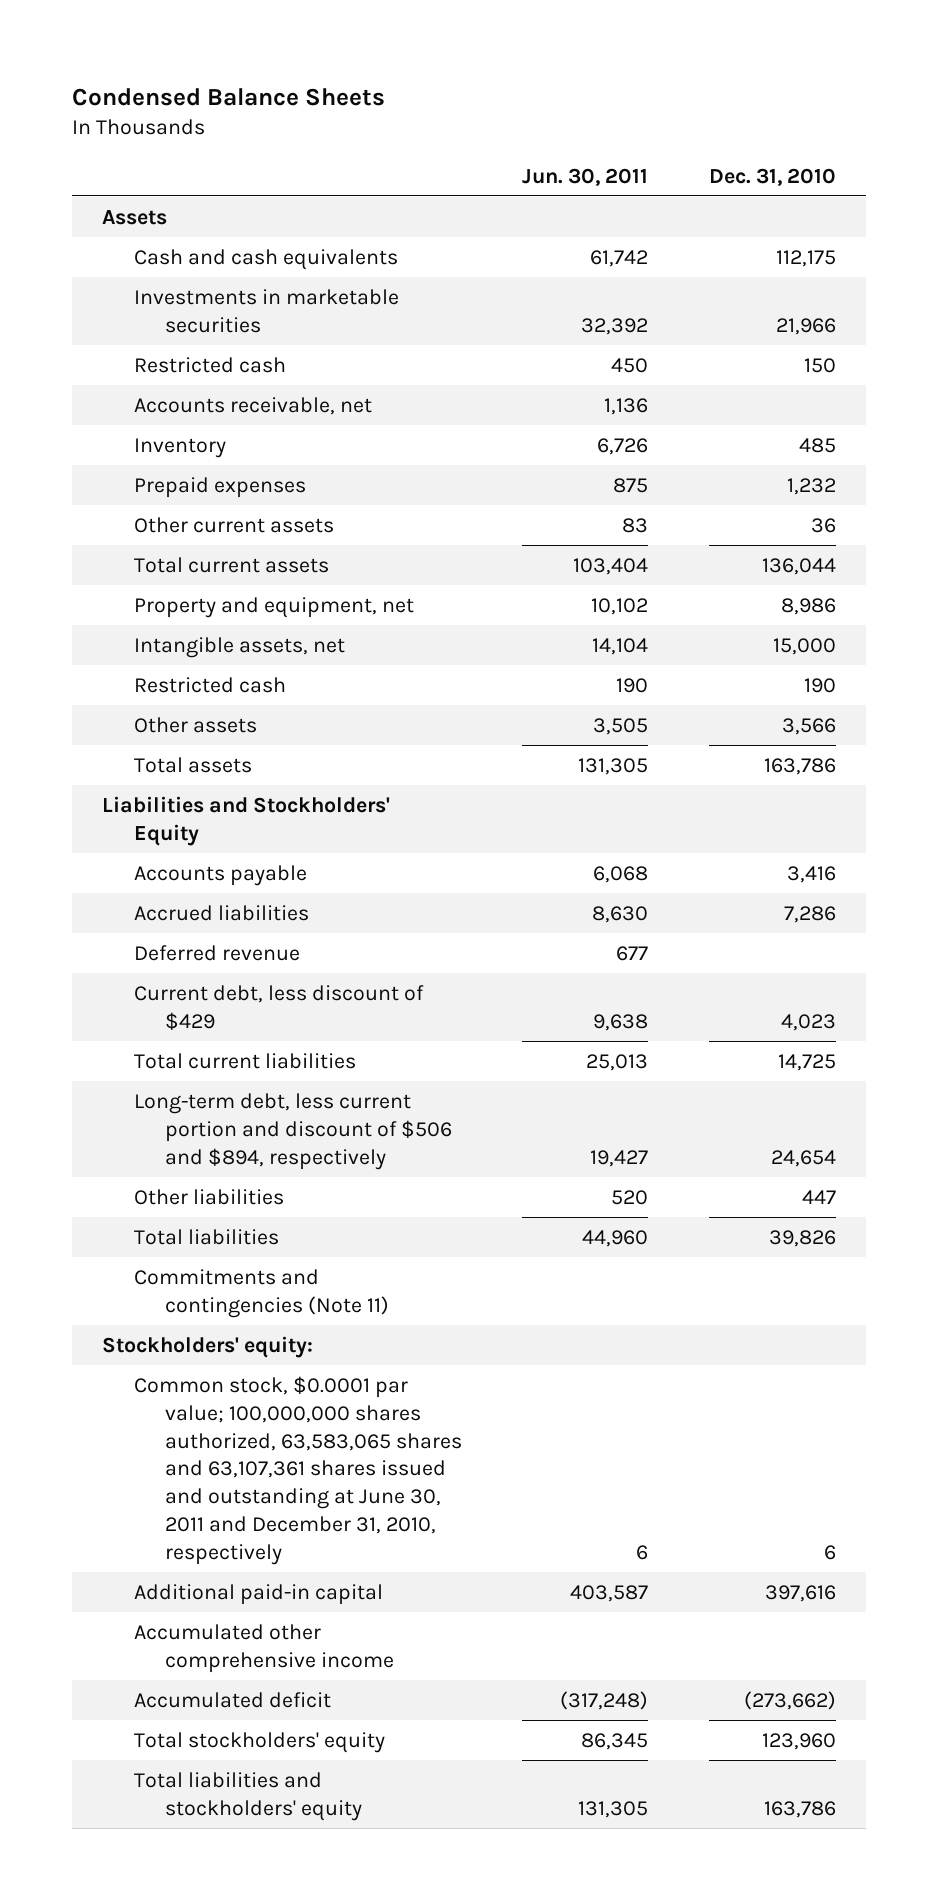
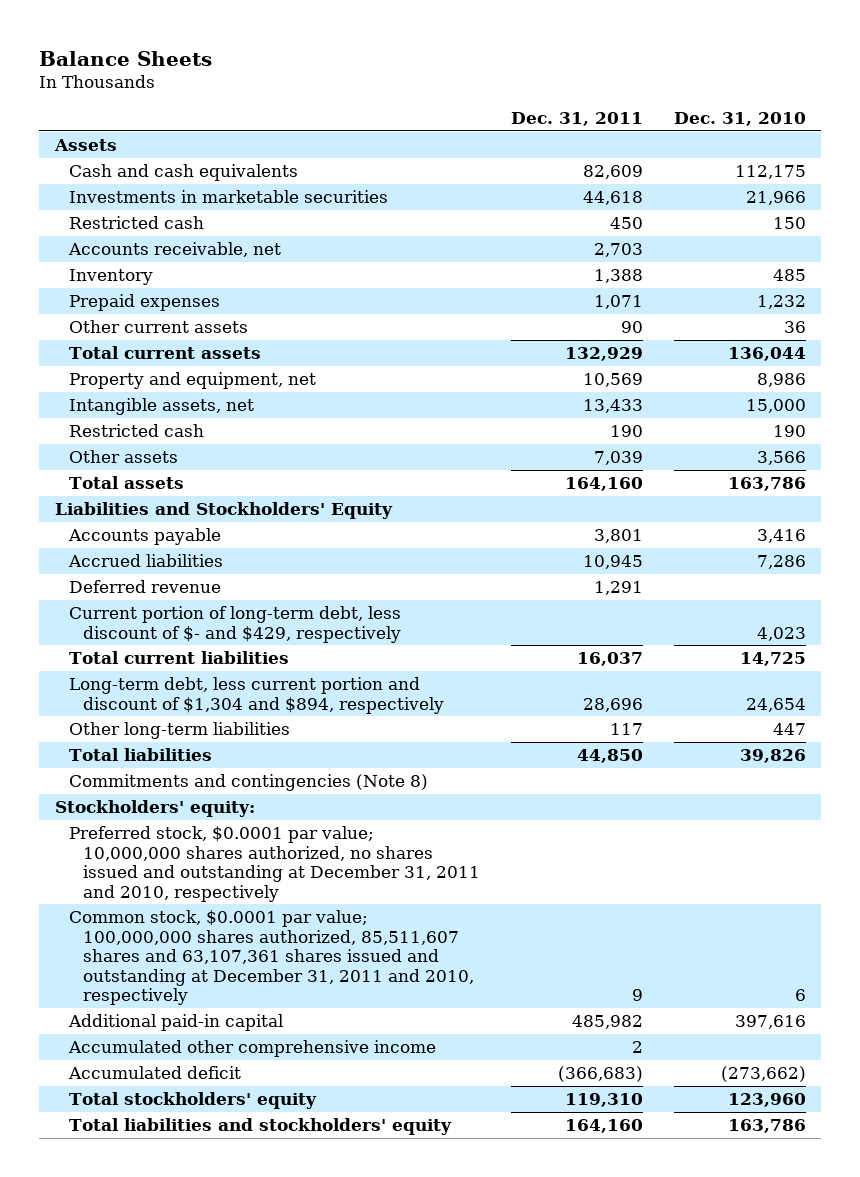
- Condensed Balance Sheets
+ Balance Sheets
- | Jun. 30, 2011 | Dec. 31, 2010
+ | Dec. 31, 2011 | Dec. 31, 2010
- Current debt, less discount of $429 | 9,638 | 4,023
+ Current portion of long-term debt, less discount of $- and $429, respectively | | 4,023
- Long-term debt, less current portion and discount of $506 and $894, respectively | 19,427 | 24,654
- Other liabilities | 520 | 447
+ Long-term debt, less current portion and discount of $1,304 and $894, respectively | 28,696 | 24,654
+ Other long-term liabilities | 117 | 447
- Commitments and contingencies (Note 11)
+ Commitments and contingencies (Note 8)
- Common stock, $0.0001 par value; 100,000,000 shares authorized, 63,583,065 shares and 63,107,361 shares issued and outstanding at June 30, 2011 and December 31, 2010, respectively | 6 | 6
+ Preferred stock, $0.0001 par value; 10,000,000 shares authorized, no shares issued and outstanding at December 31, 2011 and 2010, respectively
+ Common stock, $0.0001 par value; 100,000,000 shares authorized, 85,511,607 shares and 63,107,361 shares issued and outstanding at December 31, 2011 and 2010, respectively | 9 | 6

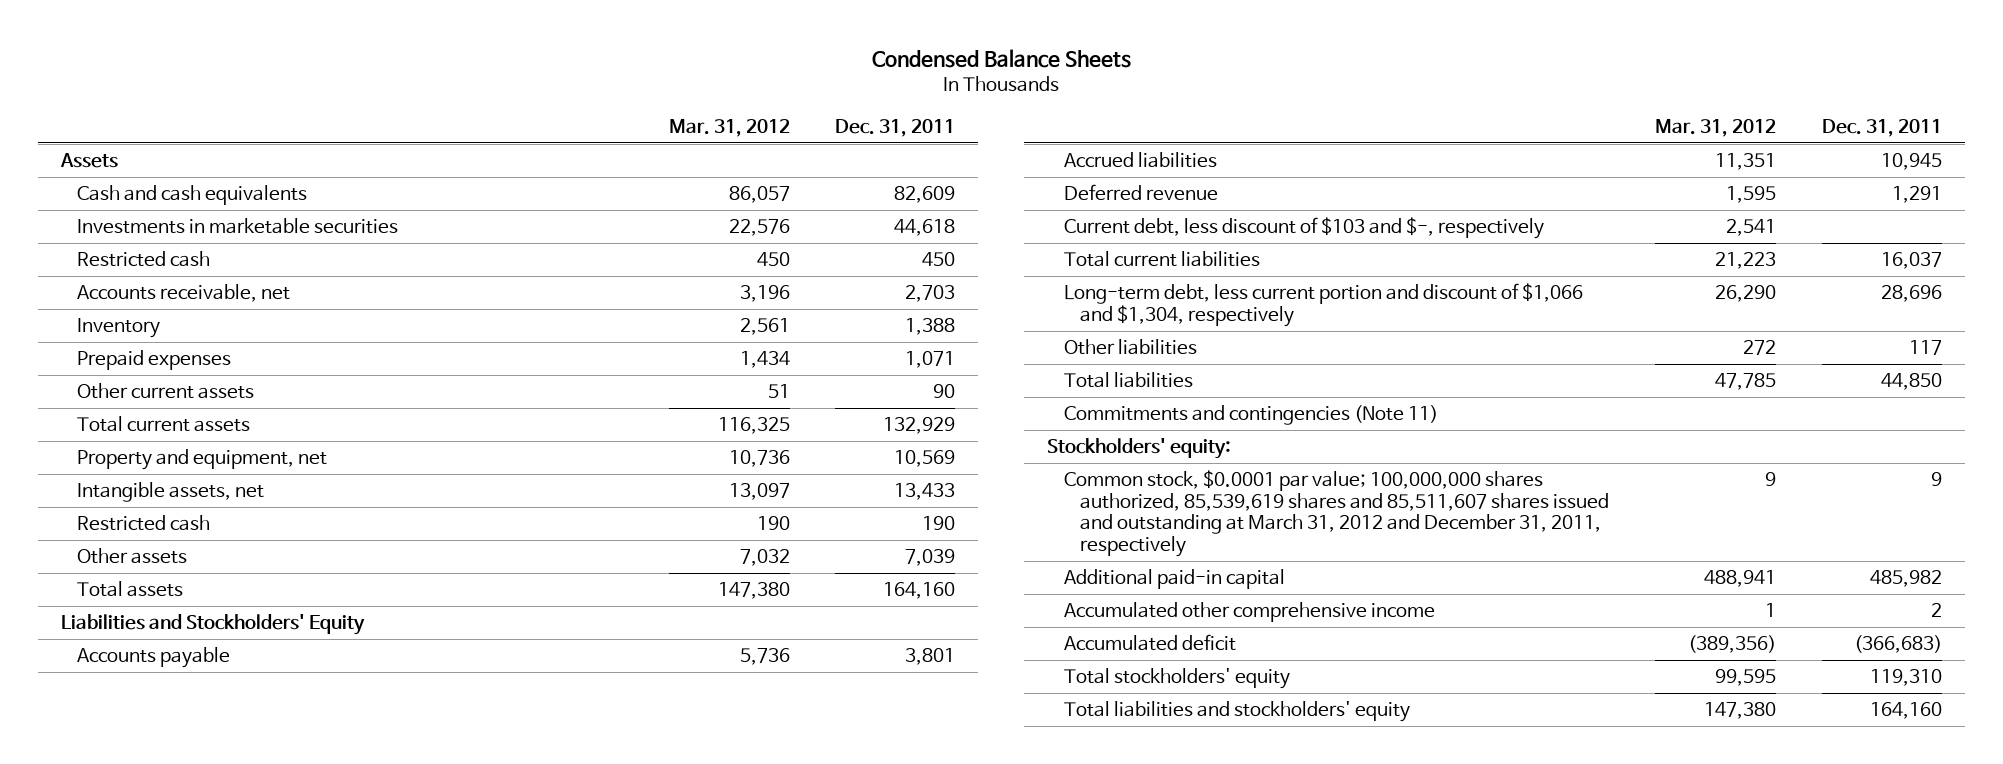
- Balance Sheets
+ Condensed Balance Sheets
- | Dec. 31, 2011 | Dec. 31, 2010
+ | Mar. 31, 2012 | Dec. 31, 2011
- Current portion of long-term debt, less discount of $- and $429, respectively | | 4,023
+ Current debt, less discount of $103 and $-, respectively | 2,541 |
- Long-term debt, less current portion and discount of $1,304 and $894, respectively | 28,696 | 24,654
- Other long-term liabilities | 117 | 447
+ Long-term debt, less current portion and discount of $1,066 and $1,304, respectively | 26,290 | 28,696
+ Other liabilities | 272 | 117
- Commitments and contingencies (Note 8)
+ Commitments and contingencies (Note 11)
- Preferred stock, $0.0001 par value; 10,000,000 shares authorized, no shares issued and outstanding at December 31, 2011 and 2010, respectively
- Common stock, $0.0001 par value; 100,000,000 shares authorized, 85,511,607 shares and 63,107,361 shares issued and outstanding at December 31, 2011 and 2010, respectively | 9 | 6
+ Common stock, $0.0001 par value; 100,000,000 shares authorized, 85,539,619 shares and 85,511,607 shares issued and outstanding at March 31, 2012 and December 31, 2011, respectively | 9 | 9

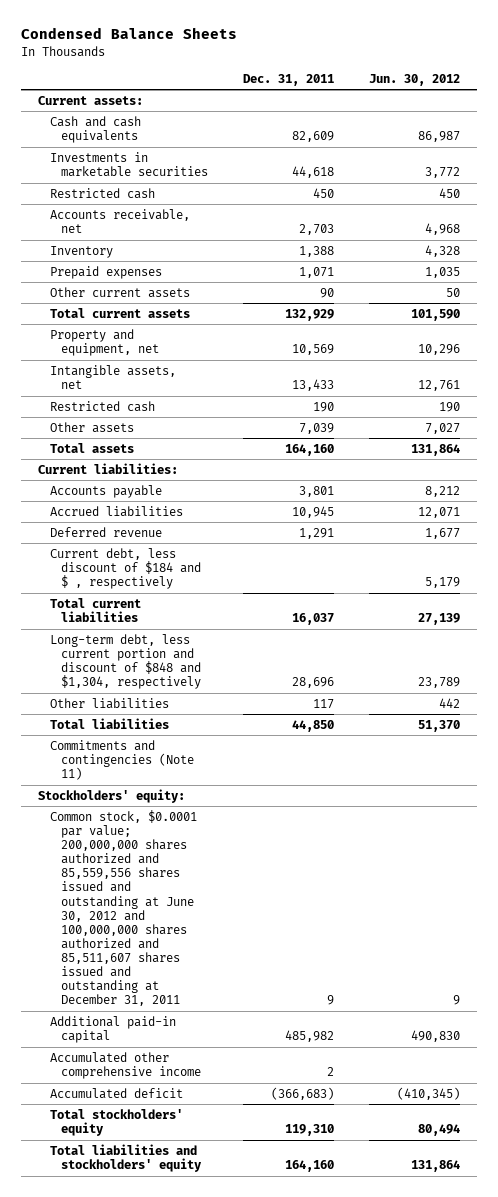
- | Mar. 31, 2012 | Dec. 31, 2011
+ | Dec. 31, 2011 | Jun. 30, 2012
- Assets
+ Current assets:
- Liabilities and Stockholders' Equity
+ Current liabilities:
- Current debt, less discount of $103 and $-, respectively | 2,541 |
+ Current debt, less discount of $184 and $ , respectively | | 5,179
- Long-term debt, less current portion and discount of $1,066 and $1,304, respectively | 26,290 | 28,696
+ Long-term debt, less current portion and discount of $848 and $1,304, respectively | 28,696 | 23,789
- Common stock, $0.0001 par value; 100,000,000 shares authorized, 85,539,619 shares and 85,511,607 shares issued and outstanding at March 31, 2012 and December 31, 2011, respectively | 9 | 9
+ Common stock, $0.0001 par value; 200,000,000 shares authorized and 85,559,556 shares issued and outstanding at June 30, 2012 and 100,000,000 shares authorized and 85,511,607 shares issued and outstanding at December 31, 2011 | 9 | 9

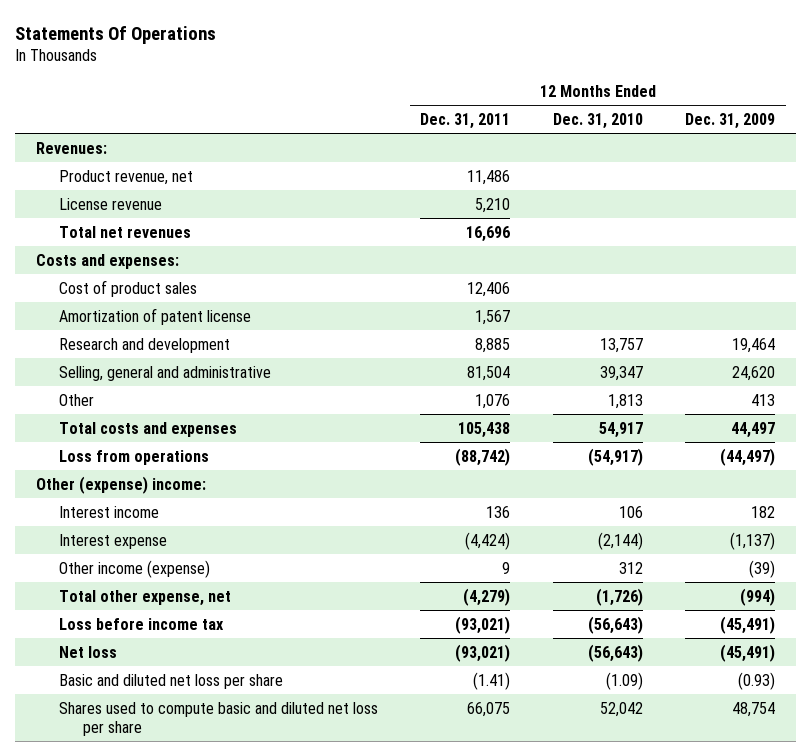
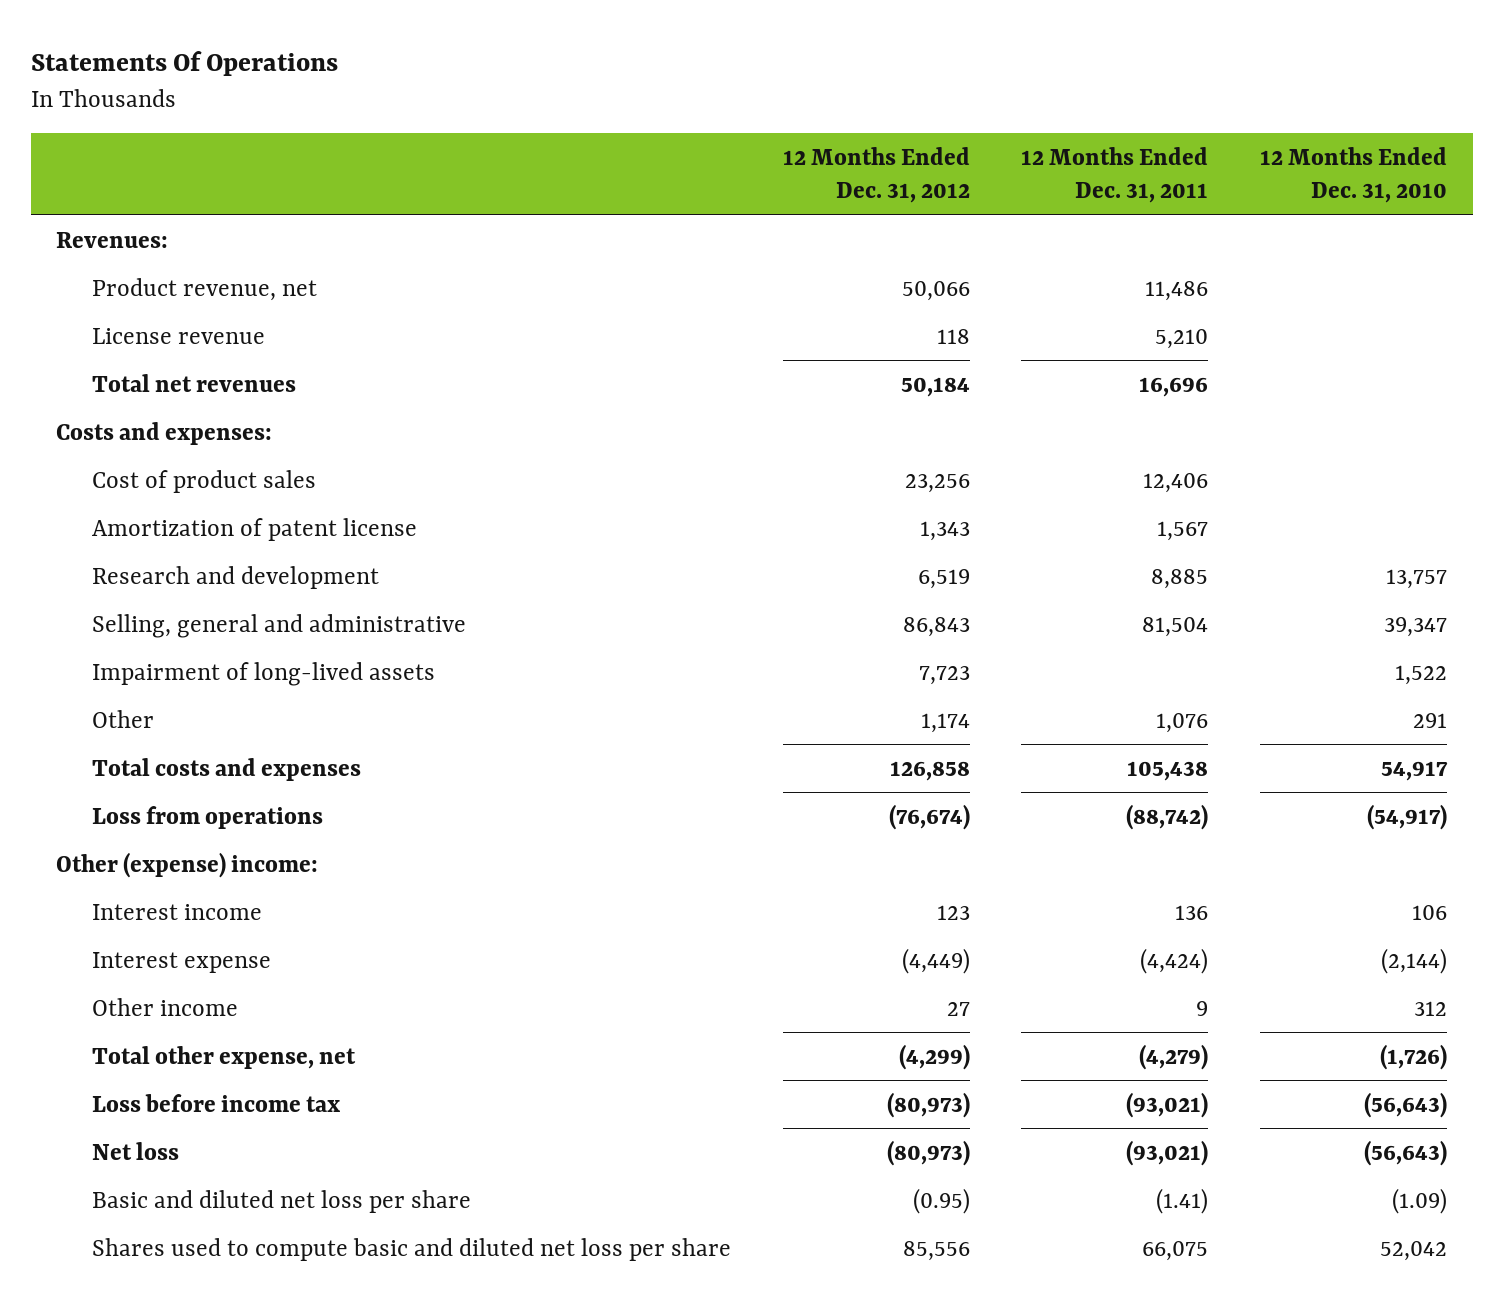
- | 12 Months Ended Dec. 31, 2011 | 12 Months Ended Dec. 31, 2010 | 12 Months Ended Dec. 31, 2009
+ | 12 Months Ended Dec. 31, 2012 | 12 Months Ended Dec. 31, 2011 | 12 Months Ended Dec. 31, 2010
- Other | 1,076 | 1,813 | 413
+ Impairment of long-lived assets | 7,723 | | 1,522
+ Other | 1,174 | 1,076 | 291
- Other income (expense) | 9 | 312 | (39)
+ Other income | 27 | 9 | 312

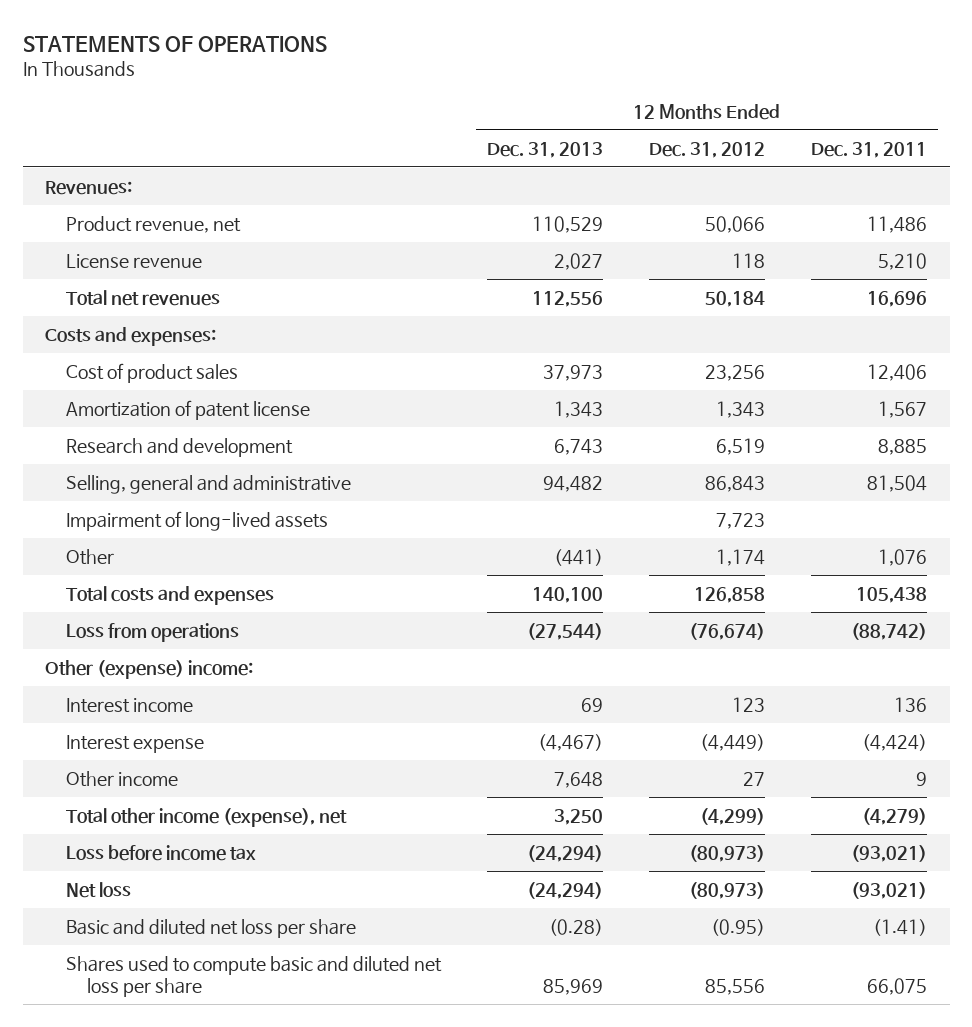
- Statements Of Operations
+ STATEMENTS OF OPERATIONS
- | 12 Months Ended Dec. 31, 2012 | 12 Months Ended Dec. 31, 2011 | 12 Months Ended Dec. 31, 2010
+ | 12 Months Ended Dec. 31, 2013 | 12 Months Ended Dec. 31, 2012 | 12 Months Ended Dec. 31, 2011
- Total other expense, net | (4,299) | (4,279) | (1,726)
+ Total other income (expense), net | 3,250 | (4,299) | (4,279)

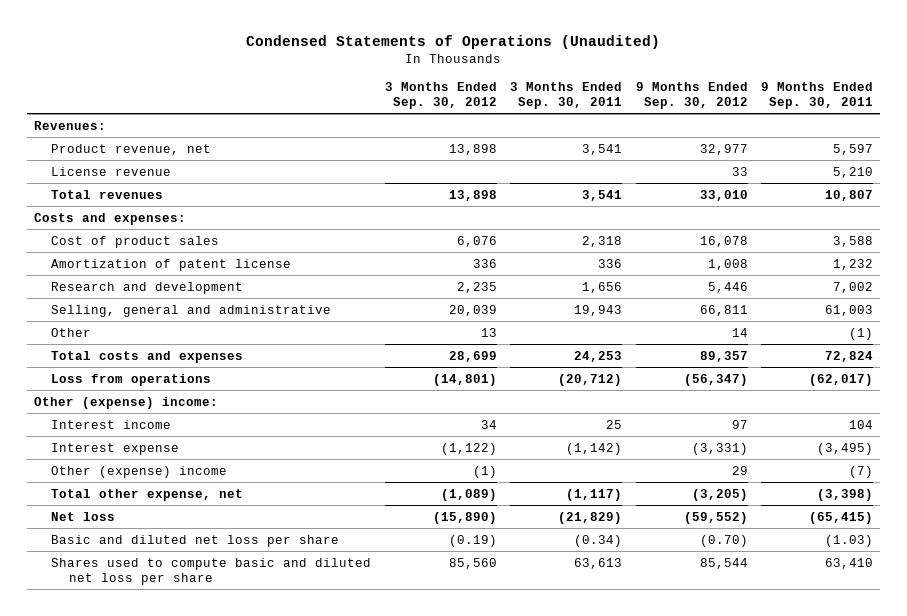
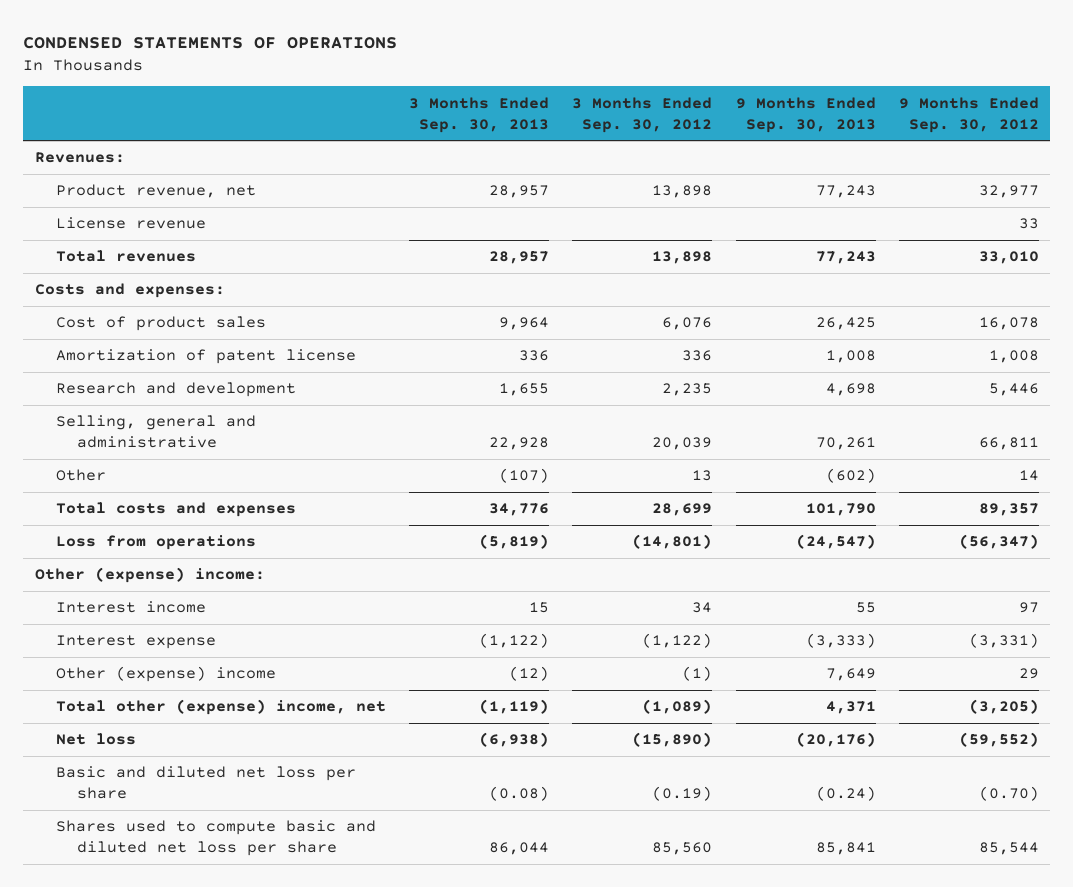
- Condensed Statements of Operations (Unaudited)
+ CONDENSED STATEMENTS OF OPERATIONS
- | 3 Months Ended Sep. 30, 2012 | 3 Months Ended Sep. 30, 2011 | 9 Months Ended Sep. 30, 2012 | 9 Months Ended Sep. 30, 2011
+ | 3 Months Ended Sep. 30, 2013 | 3 Months Ended Sep. 30, 2012 | 9 Months Ended Sep. 30, 2013 | 9 Months Ended Sep. 30, 2012
- Total other expense, net | (1,089) | (1,117) | (3,205) | (3,398)
+ Total other (expense) income, net | (1,119) | (1,089) | 4,371 | (3,205)

